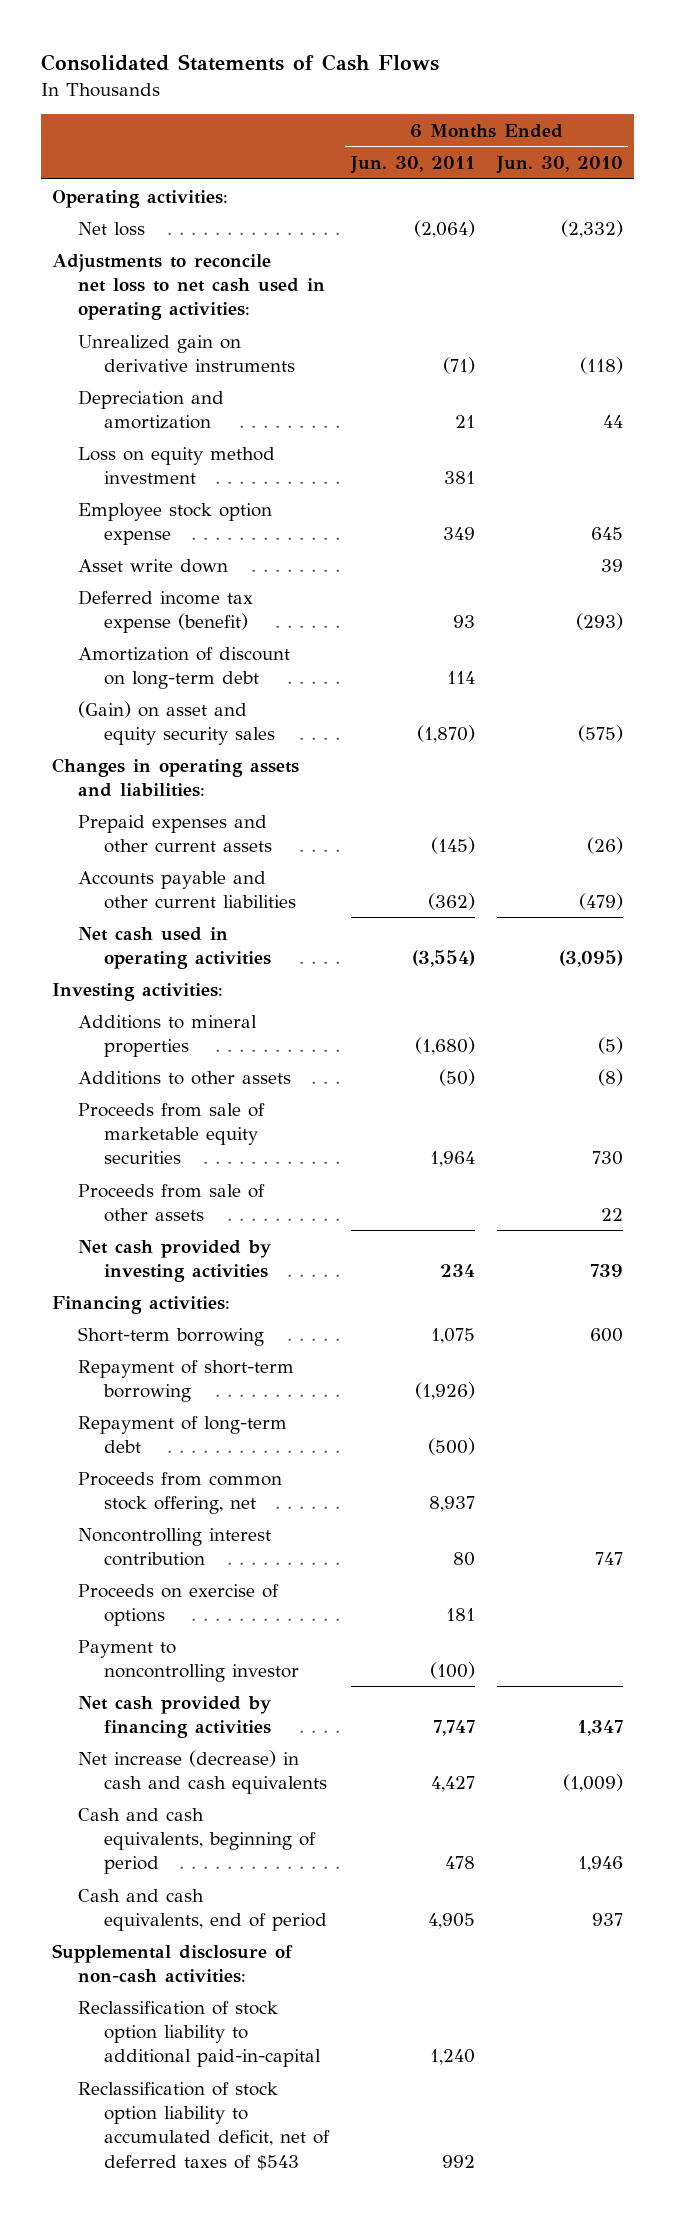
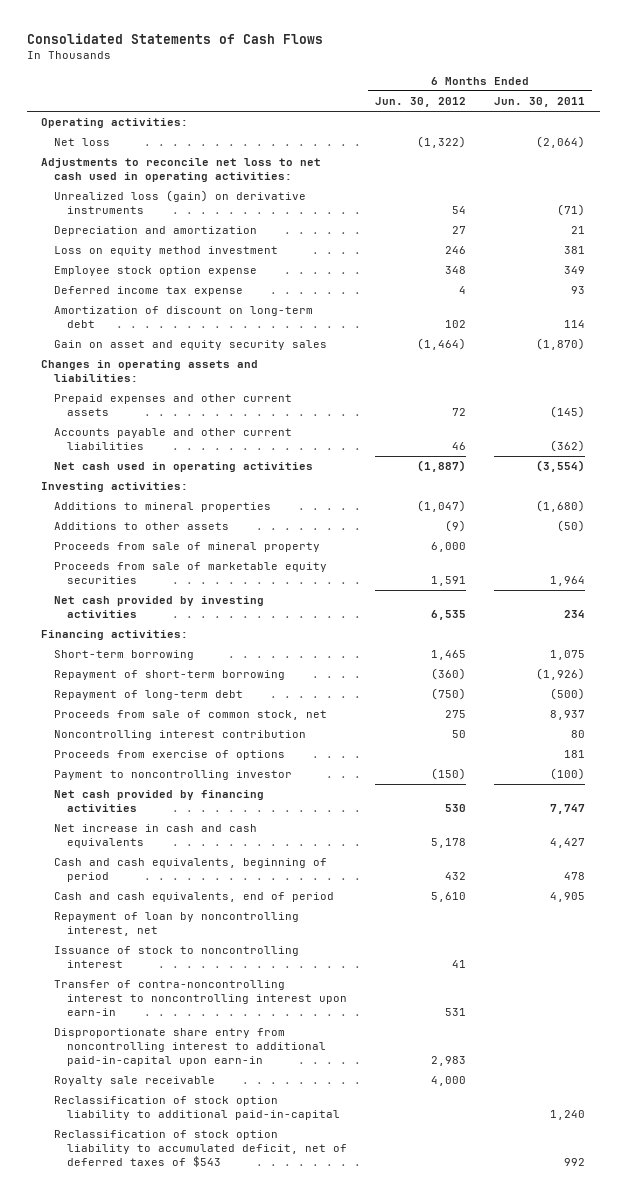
- | 6 Months Ended Jun. 30, 2011 | 6 Months Ended Jun. 30, 2010
+ | 6 Months Ended Jun. 30, 2012 | 6 Months Ended Jun. 30, 2011
- Unrealized gain on derivative instruments | (71) | (118)
+ Unrealized loss (gain) on derivative instruments | 54 | (71)
- Asset write down | | 39
- Deferred income tax expense (benefit) | 93 | (293)
+ Deferred income tax expense | 4 | 93
- (Gain) on asset and equity security sales | (1,870) | (575)
+ Gain on asset and equity security sales | (1,464) | (1,870)
+ Proceeds from sale of mineral property | 6,000 |
- Proceeds from sale of other assets | | 22
- Proceeds from common stock offering, net | 8,937 |
+ Proceeds from sale of common stock, net | 275 | 8,937
- Proceeds on exercise of options | 181 |
+ Proceeds from exercise of options | | 181
- Net increase (decrease) in cash and cash equivalents | 4,427 | (1,009)
+ Net increase in cash and cash equivalents | 5,178 | 4,427
- Supplemental disclosure of non-cash activities:
+ Repayment of loan by noncontrolling interest, net
+ Issuance of stock to noncontrolling interest | 41 |
+ Transfer of contra-noncontrolling interest to noncontrolling interest upon earn-in | 531 |
+ Disproportionate share entry from noncontrolling interest to additional paid-in-capital upon earn-in | 2,983 |
+ Royalty sale receivable | 4,000 |

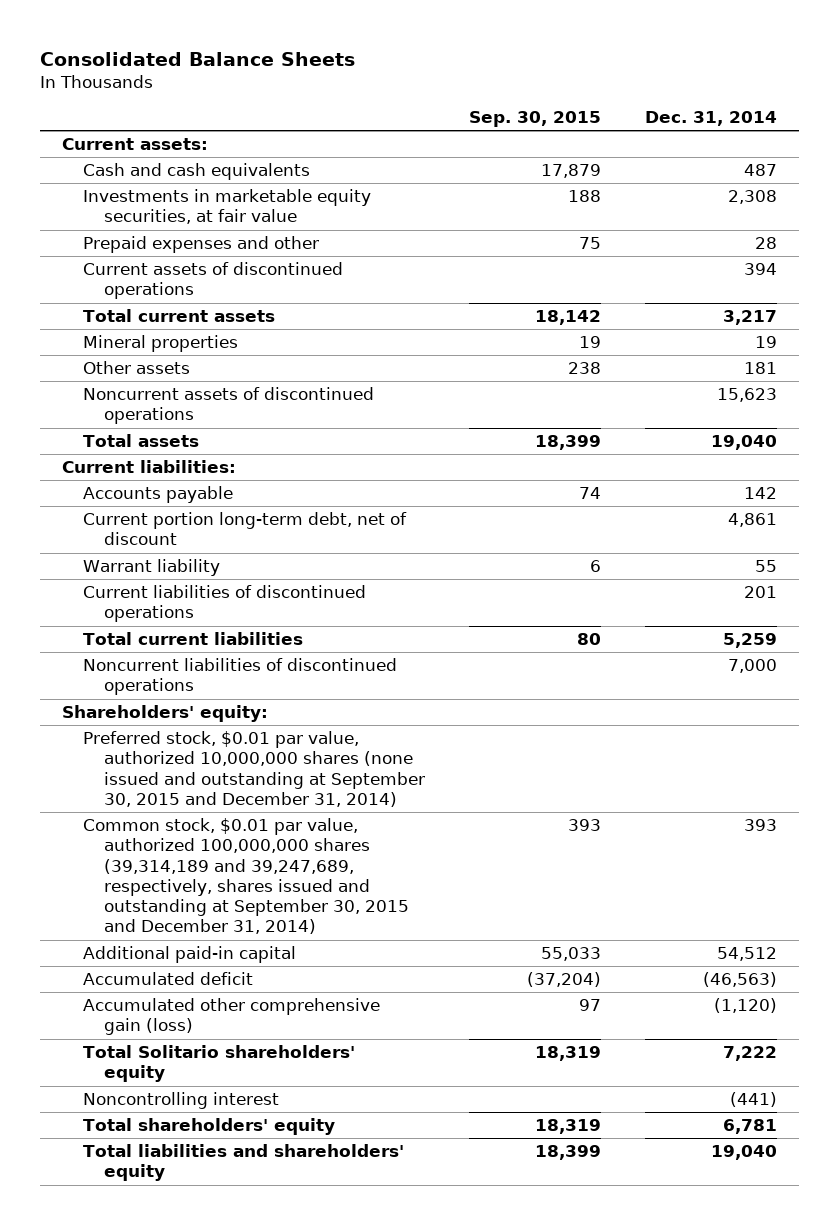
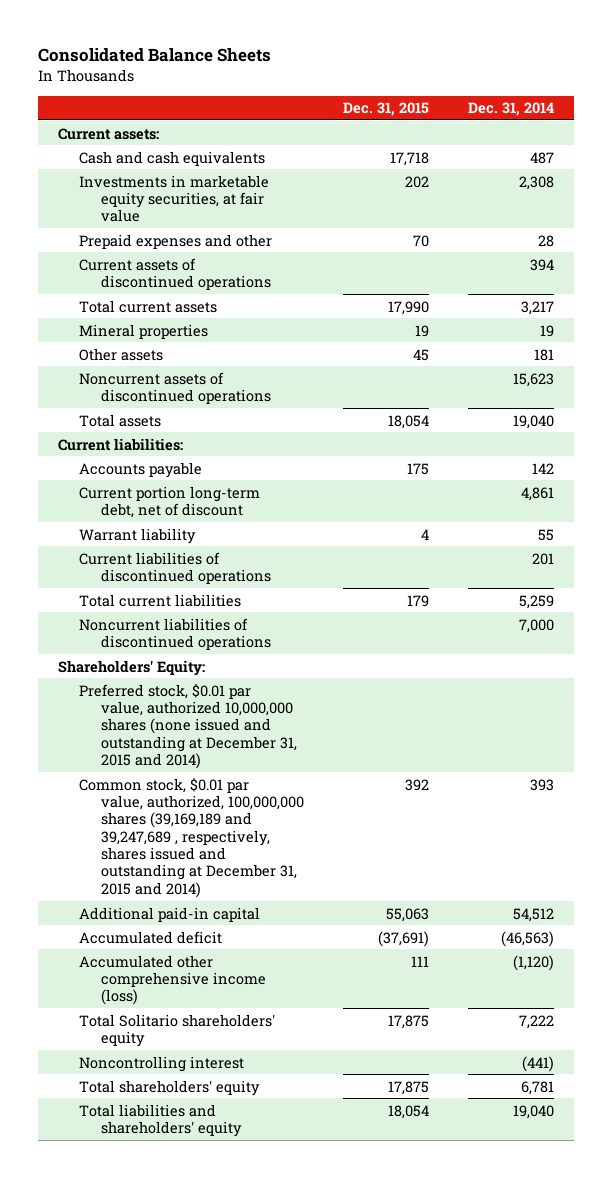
- | Sep. 30, 2015 | Dec. 31, 2014
+ | Dec. 31, 2015 | Dec. 31, 2014
- Shareholders' equity:
- Preferred stock, $0.01 par value, authorized 10,000,000 shares (none issued and outstanding at September 30, 2015 and December 31, 2014)
- Common stock, $0.01 par value, authorized 100,000,000 shares (39,314,189 and 39,247,689, respectively, shares issued and outstanding at September 30, 2015 and December 31, 2014) | 393 | 393
+ Shareholders' Equity:
+ Preferred stock, $0.01 par value, authorized 10,000,000 shares (none issued and outstanding at December 31, 2015 and 2014)
+ Common stock, $0.01 par value, authorized, 100,000,000 shares (39,169,189 and 39,247,689 , respectively, shares issued and outstanding at December 31, 2015 and 2014) | 392 | 393
- Accumulated other comprehensive gain (loss) | 97 | (1,120)
+ Accumulated other comprehensive income (loss) | 111 | (1,120)

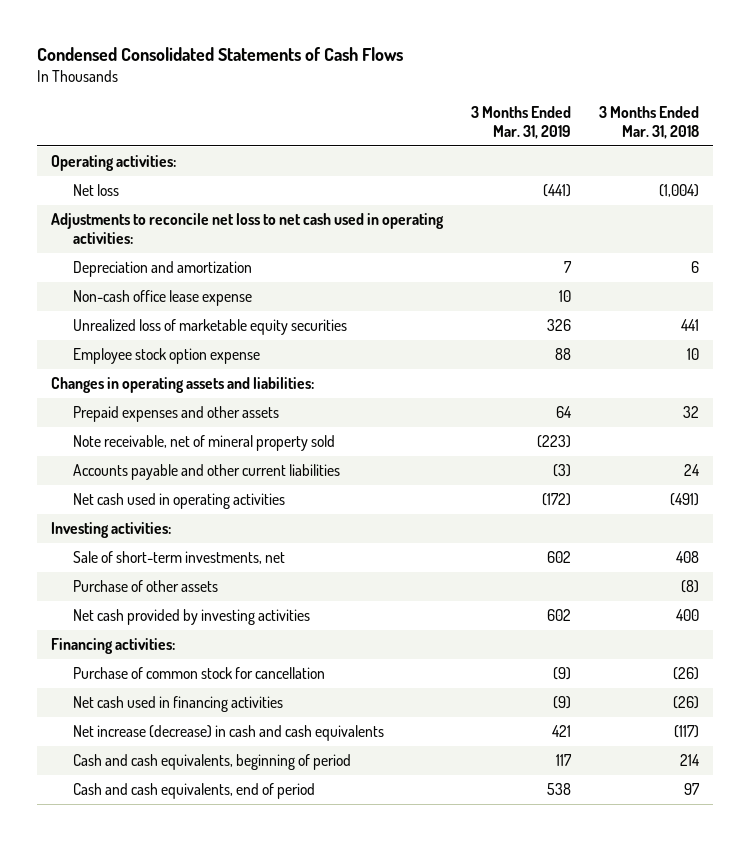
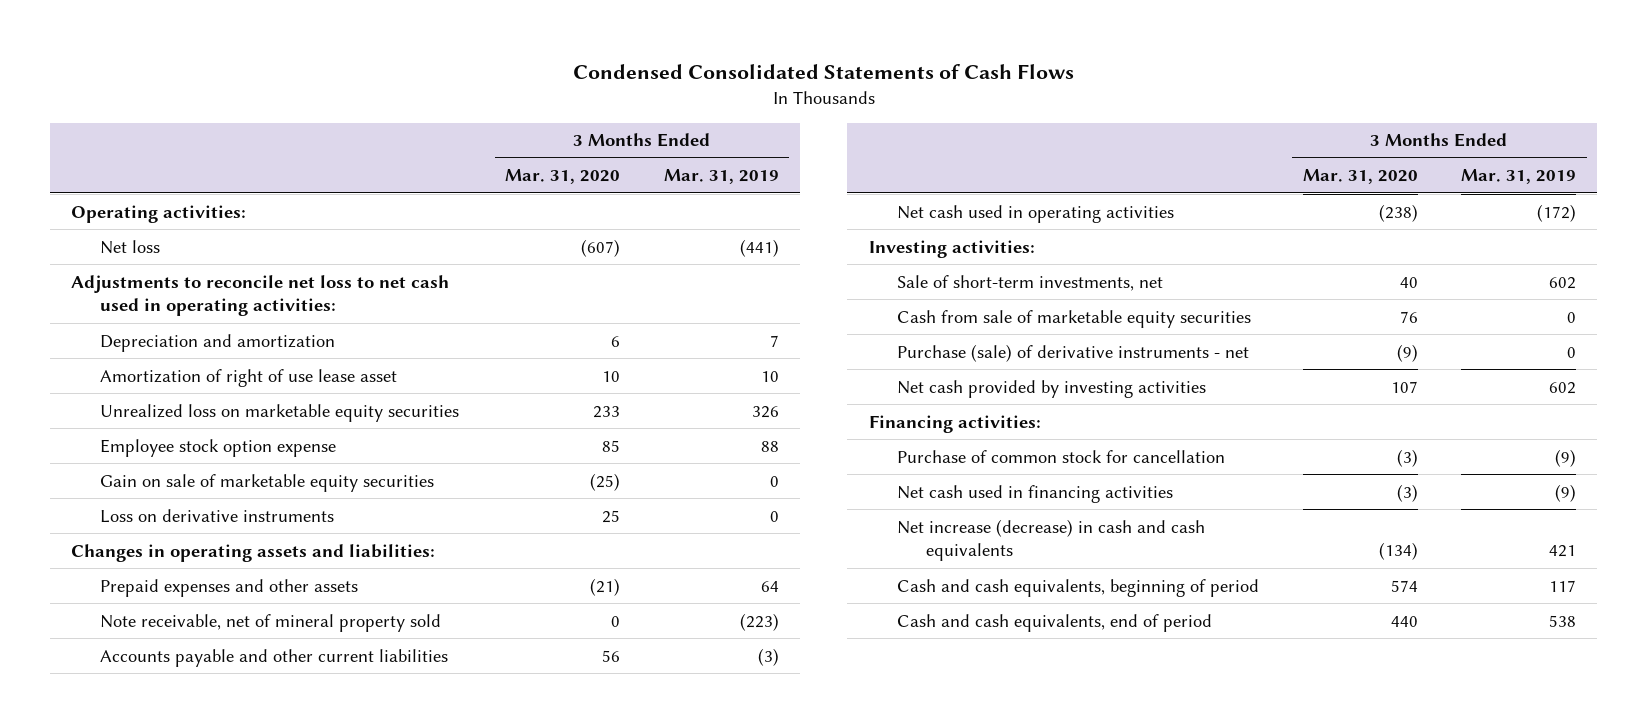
- | 3 Months Ended Mar. 31, 2019 | 3 Months Ended Mar. 31, 2018
+ | 3 Months Ended Mar. 31, 2020 | 3 Months Ended Mar. 31, 2019
- Non-cash office lease expense | 10 |
- Unrealized loss of marketable equity securities | 326 | 441
+ Amortization of right of use lease asset | 10 | 10
+ Unrealized loss on marketable equity securities | 233 | 326
+ Gain on sale of marketable equity securities | (25) | 0
+ Loss on derivative instruments | 25 | 0
- Purchase of other assets | | (8)
+ Cash from sale of marketable equity securities | 76 | 0
+ Purchase (sale) of derivative instruments - net | (9) | 0

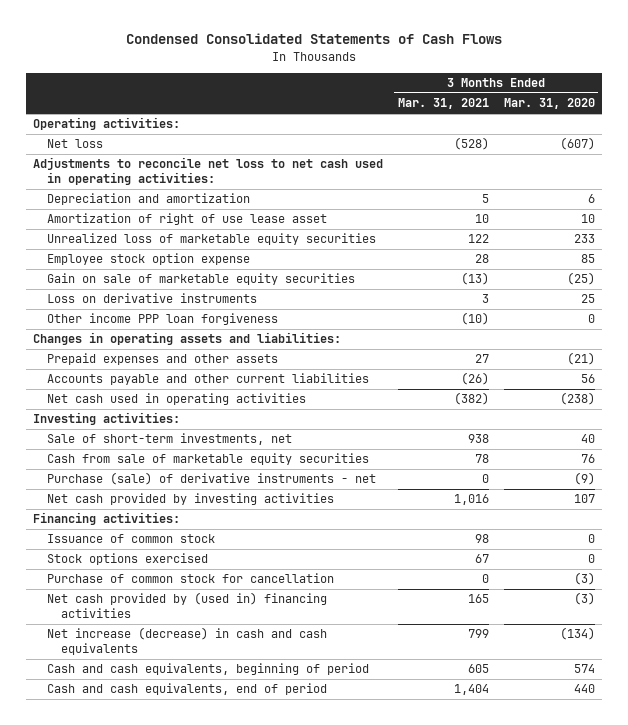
- | 3 Months Ended Mar. 31, 2020 | 3 Months Ended Mar. 31, 2019
+ | 3 Months Ended Mar. 31, 2021 | 3 Months Ended Mar. 31, 2020
- Unrealized loss on marketable equity securities | 233 | 326
+ Unrealized loss of marketable equity securities | 122 | 233
+ Other income PPP loan forgiveness | (10) | 0
- Note receivable, net of mineral property sold | 0 | (223)
+ Issuance of common stock | 98 | 0
+ Stock options exercised | 67 | 0
- Net cash used in financing activities | (3) | (9)
+ Net cash provided by (used in) financing activities | 165 | (3)

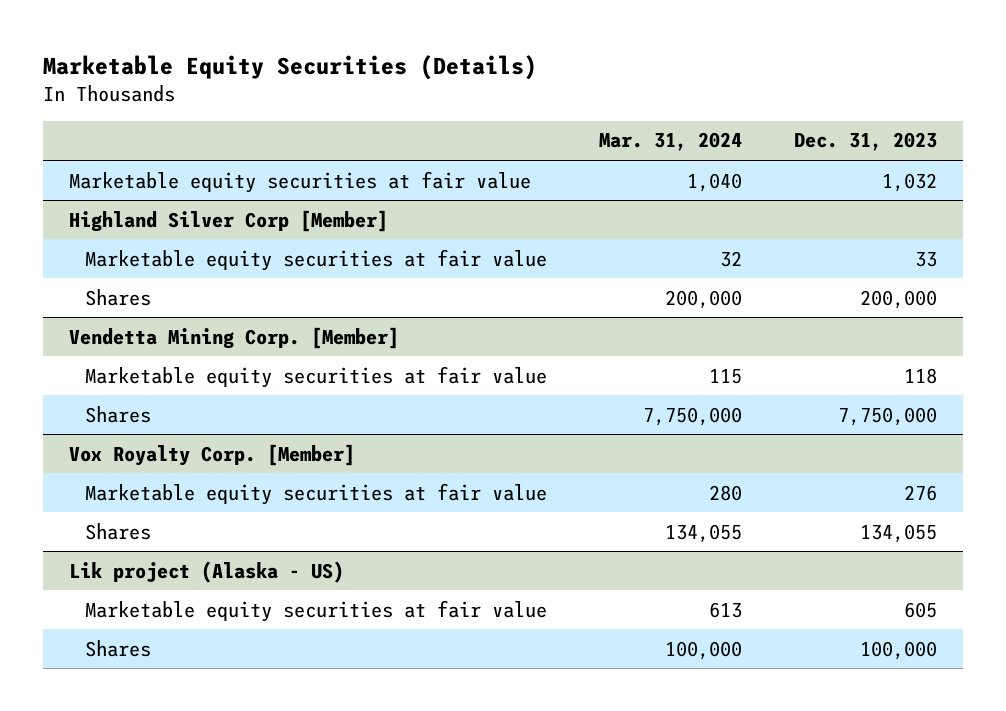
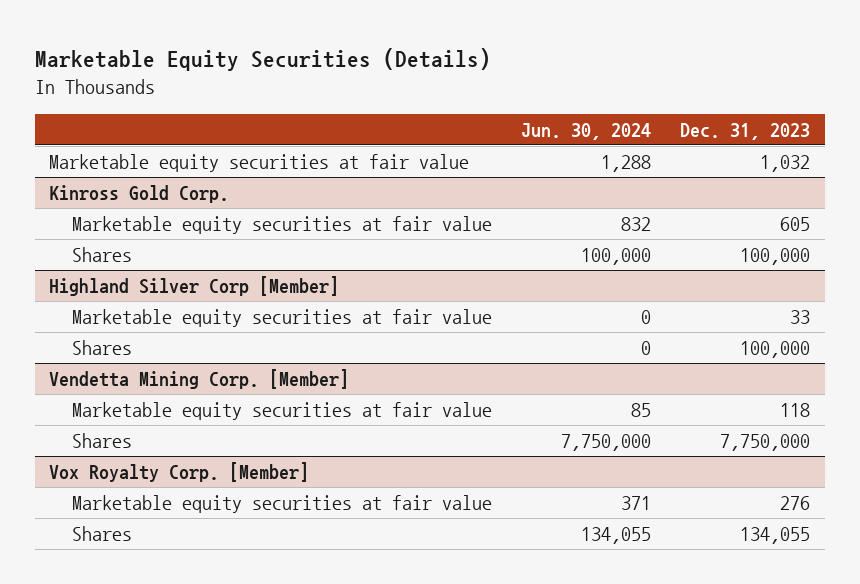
- | Mar. 31, 2024 | Dec. 31, 2023
+ | Jun. 30, 2024 | Dec. 31, 2023
+ Kinross Gold Corp.
+ Marketable equity securities at fair value | 832 | 605
+ Shares | 100,000 | 100,000
@ Highland Silver Corp [Member]
- Shares | 200,000 | 200,000
+ Shares | 0 | 100,000
- Lik project (Alaska - US)
- Marketable equity securities at fair value | 613 | 605
- Shares | 100,000 | 100,000

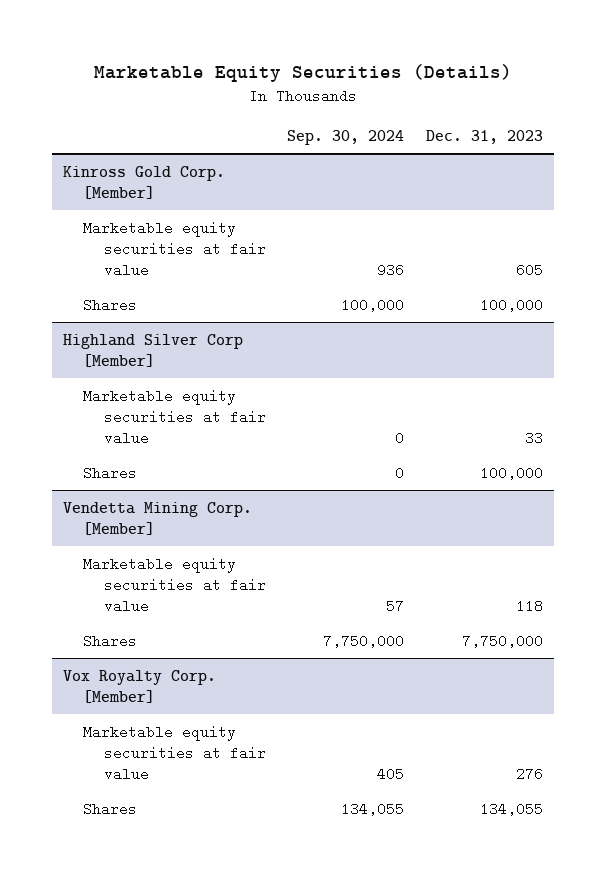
- | Jun. 30, 2024 | Dec. 31, 2023
+ | Sep. 30, 2024 | Dec. 31, 2023
- Marketable equity securities at fair value | 1,288 | 1,032
- Kinross Gold Corp.
+ Kinross Gold Corp. [Member]

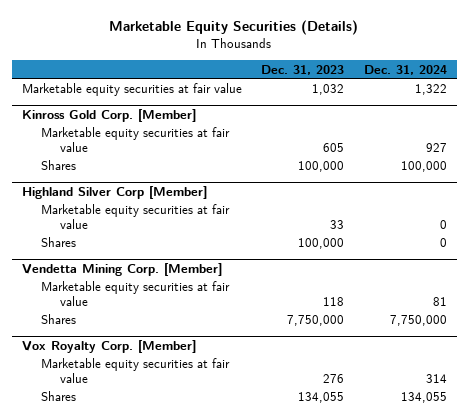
- | Sep. 30, 2024 | Dec. 31, 2023
+ | Dec. 31, 2023 | Dec. 31, 2024
+ Marketable equity securities at fair value | 1,032 | 1,322

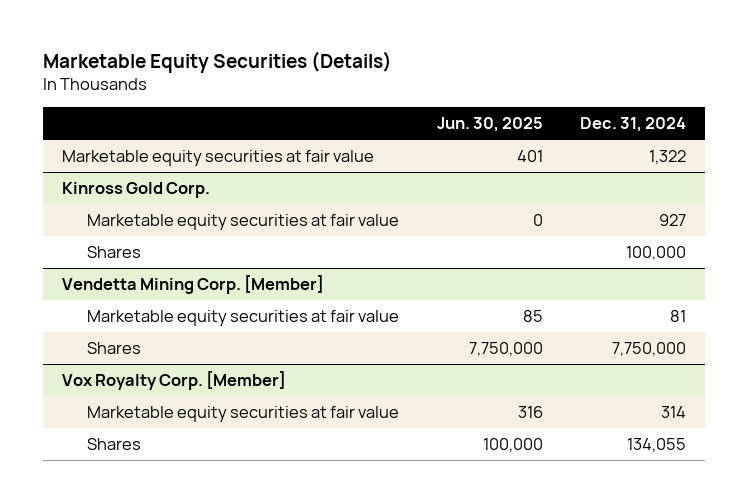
- | Dec. 31, 2023 | Dec. 31, 2024
+ | Jun. 30, 2025 | Dec. 31, 2024
- Kinross Gold Corp. [Member]
+ Kinross Gold Corp.
- Highland Silver Corp [Member]
- Marketable equity securities at fair value | 33 | 0
- Shares | 100,000 | 0

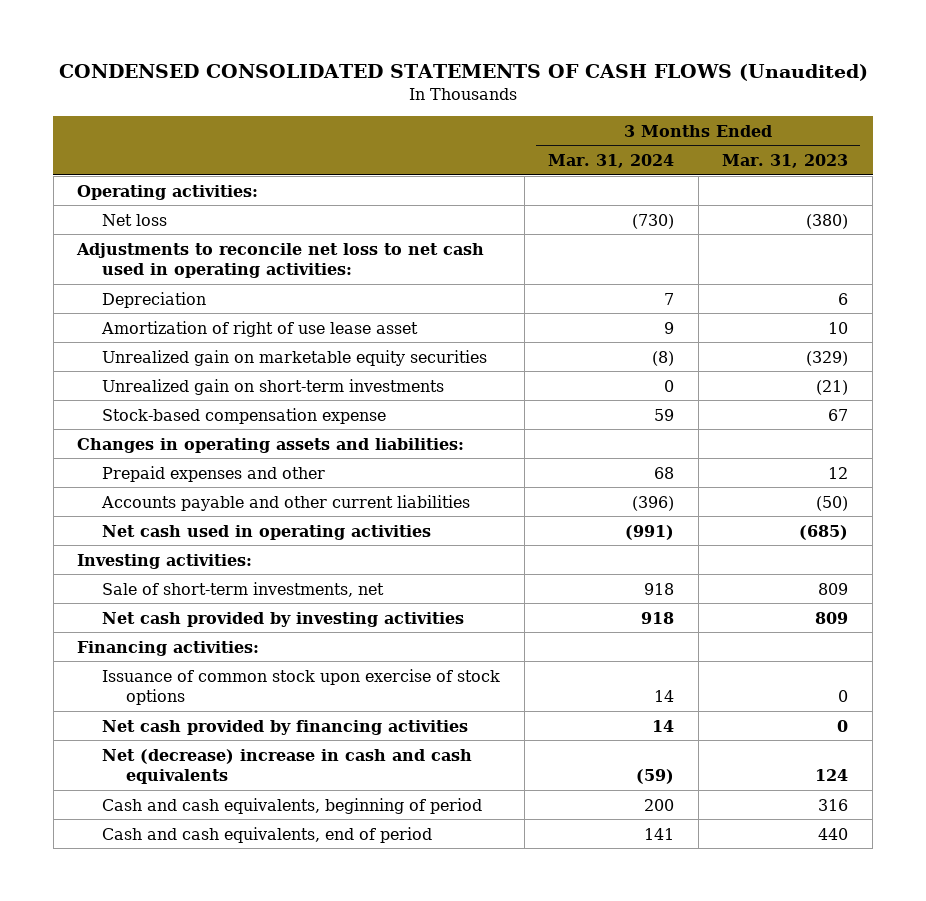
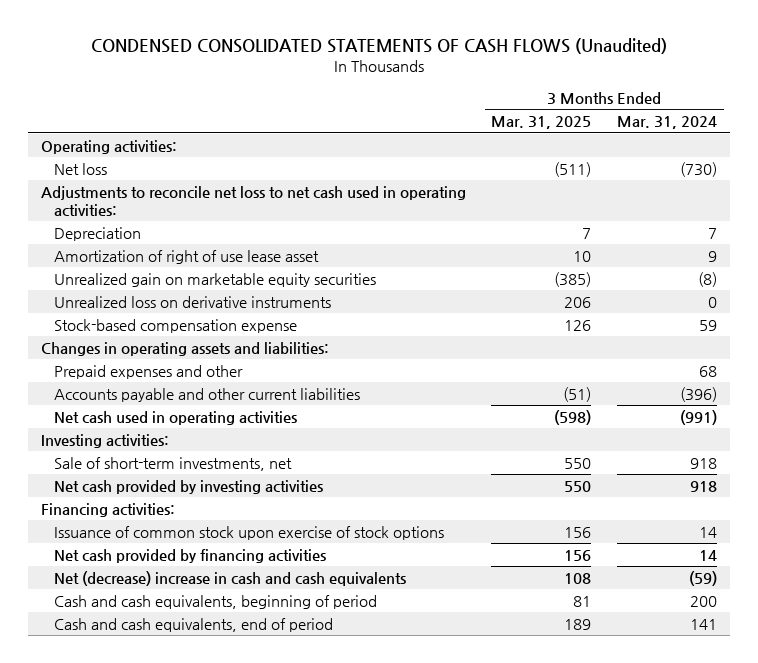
- | 3 Months Ended Mar. 31, 2024 | 3 Months Ended Mar. 31, 2023
+ | 3 Months Ended Mar. 31, 2025 | 3 Months Ended Mar. 31, 2024
- Unrealized gain on short-term investments | 0 | (21)
+ Unrealized loss on derivative instruments | 206 | 0

